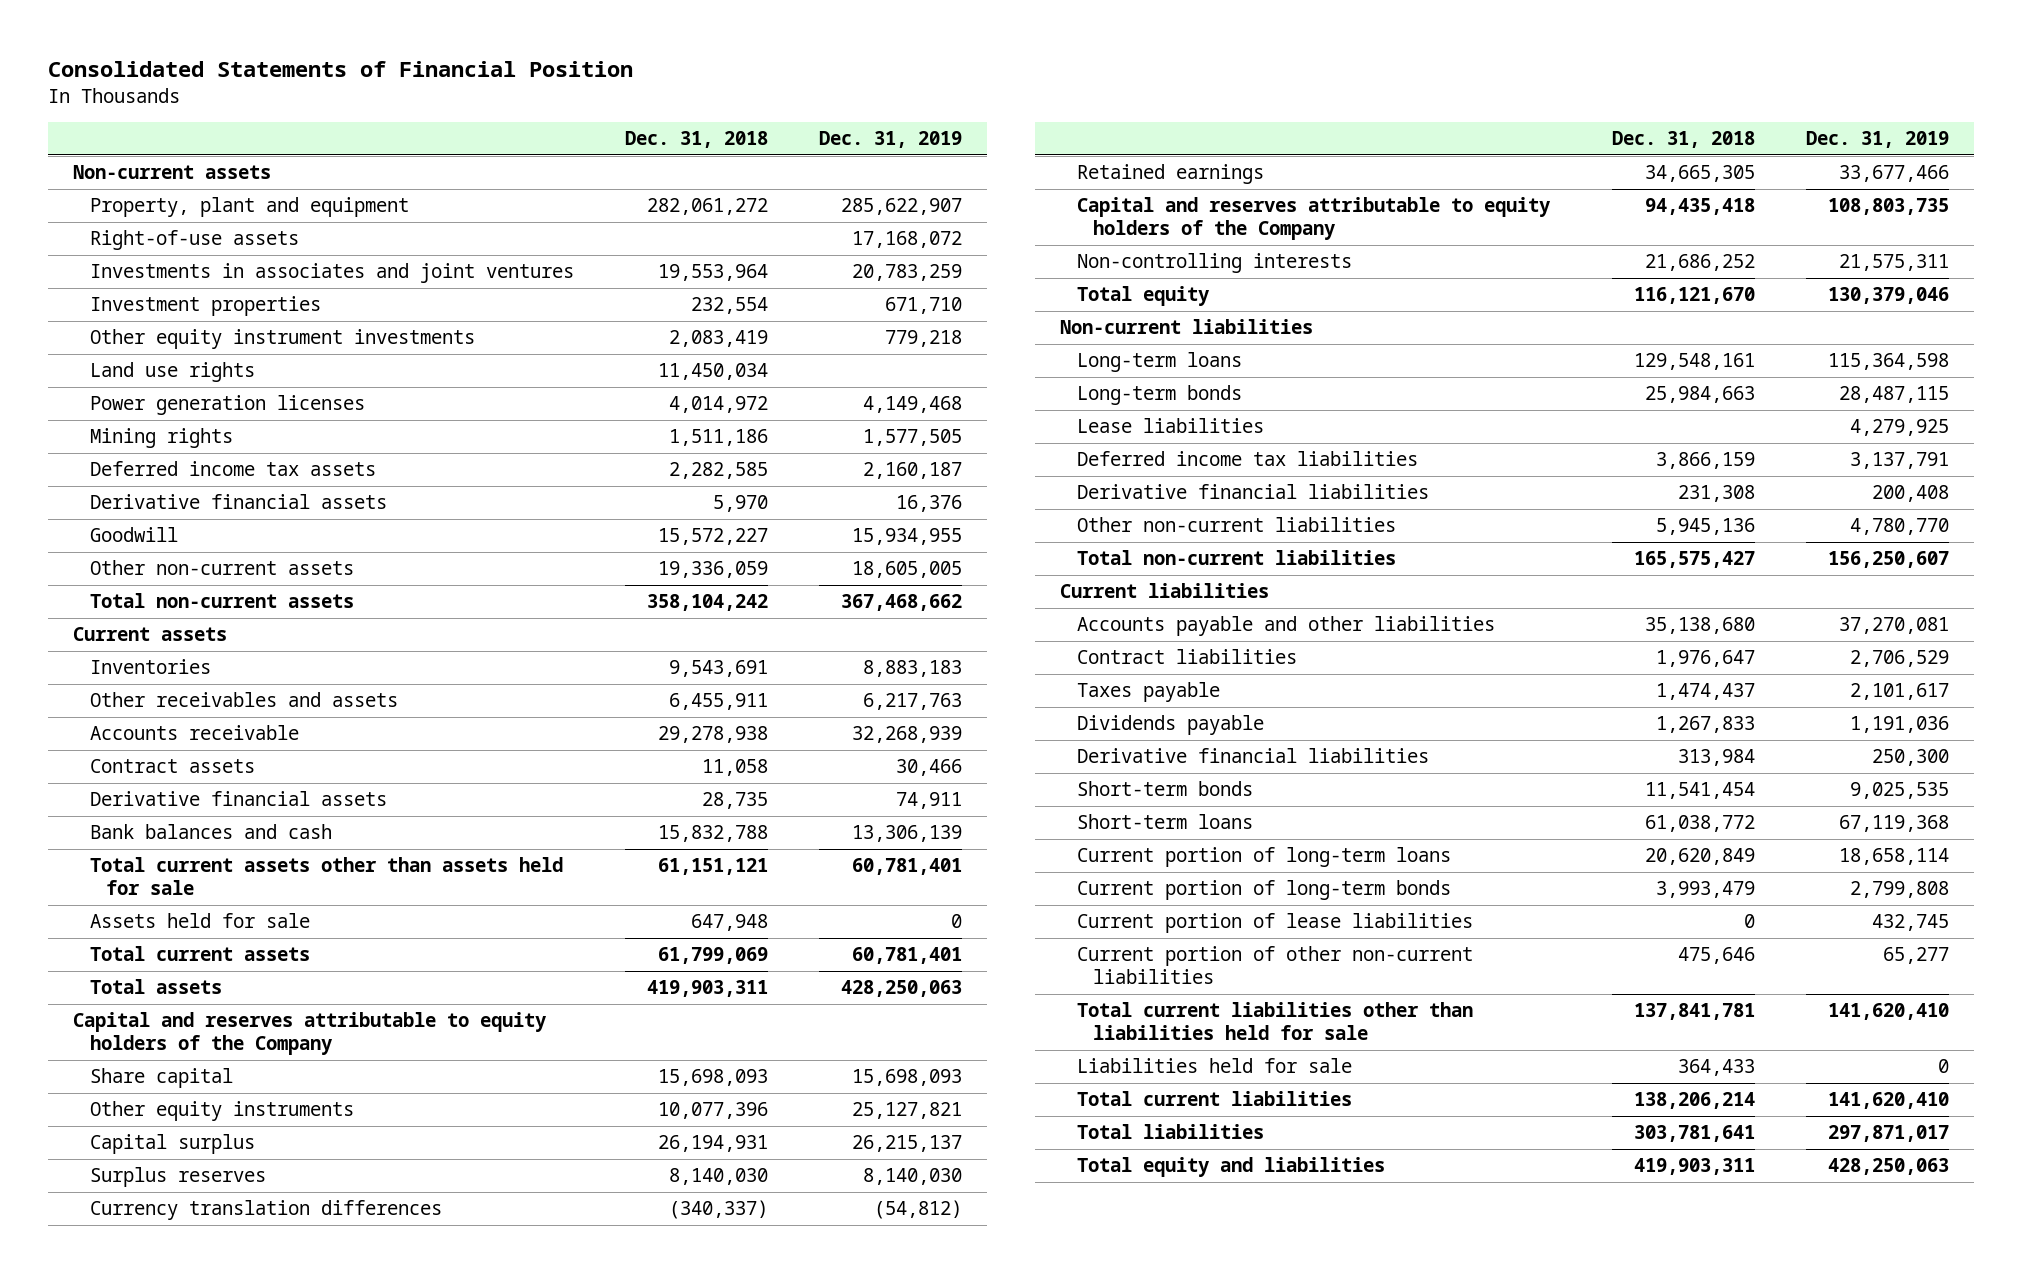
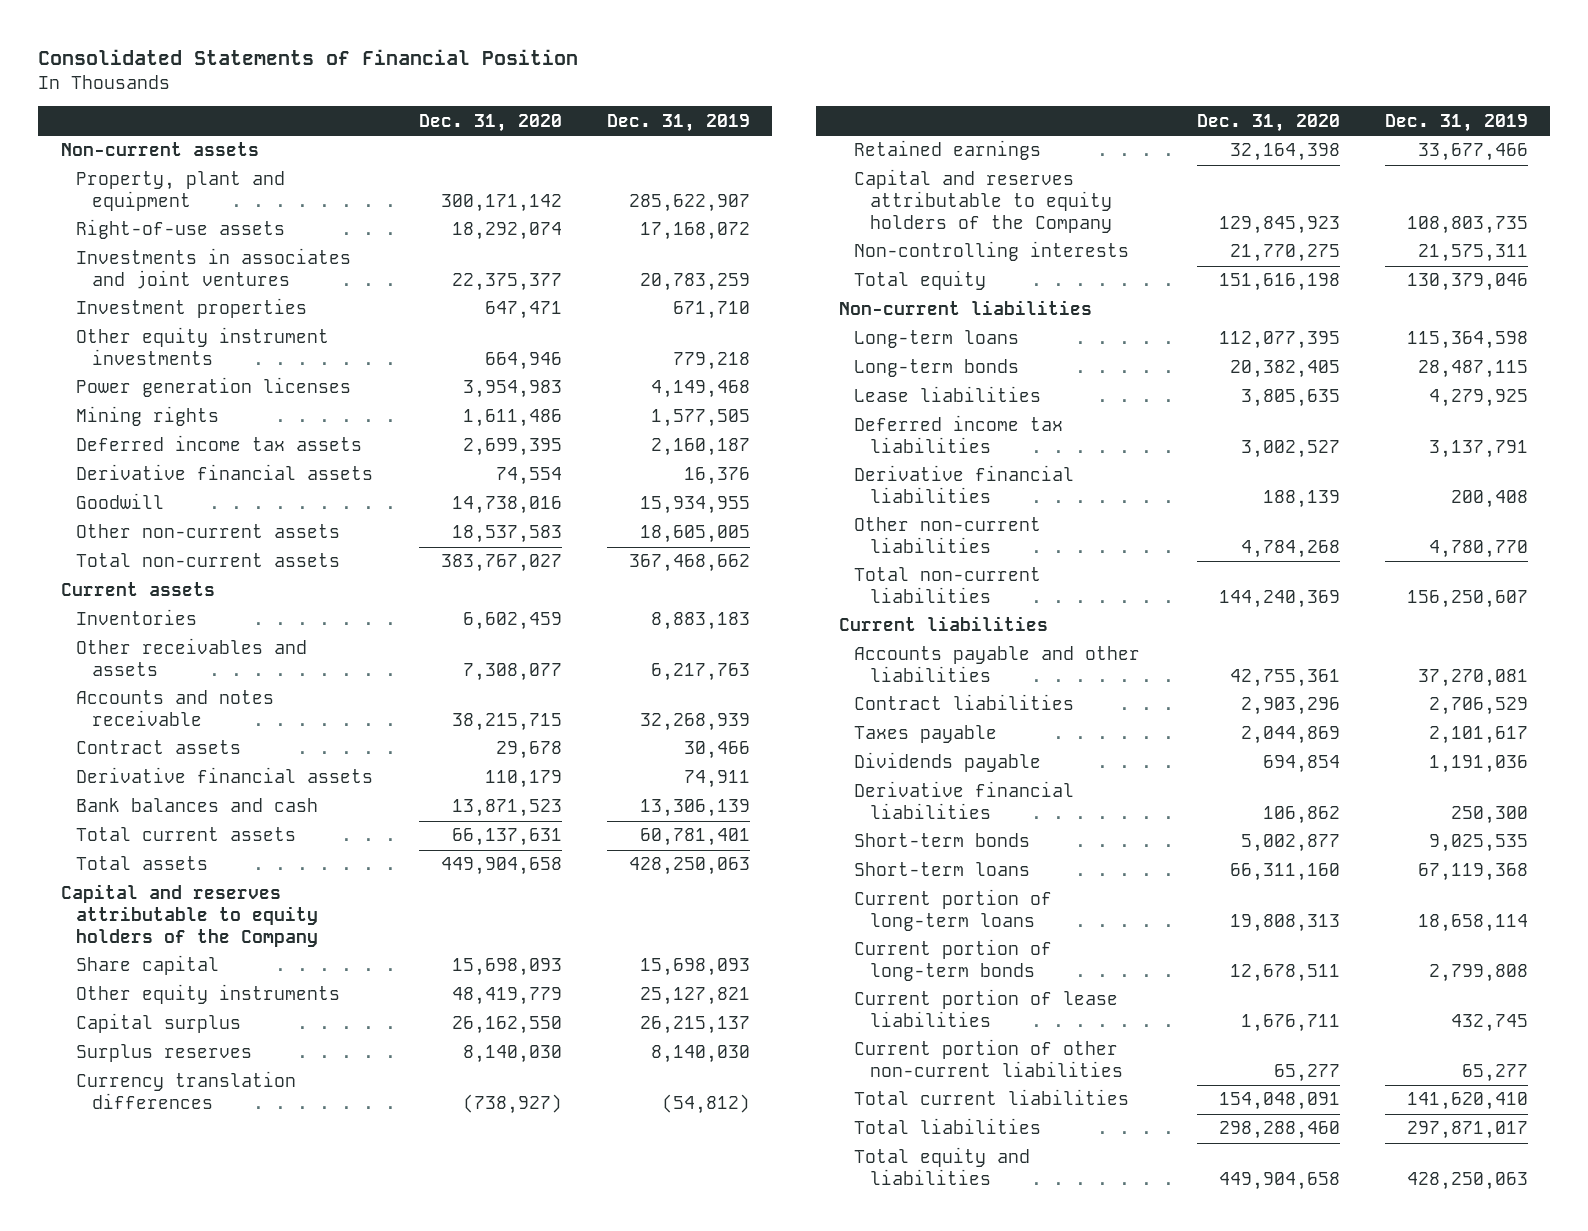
- | Dec. 31, 2018 | Dec. 31, 2019
+ | Dec. 31, 2020 | Dec. 31, 2019
- Land use rights | 11,450,034 |
- Accounts receivable | 29,278,938 | 32,268,939
+ Accounts and notes receivable | 38,215,715 | 32,268,939
- Total current assets other than assets held for sale | 61,151,121 | 60,781,401
- Assets held for sale | 647,948 | 0
- Total current liabilities other than liabilities held for sale | 137,841,781 | 141,620,410
- Liabilities held for sale | 364,433 | 0

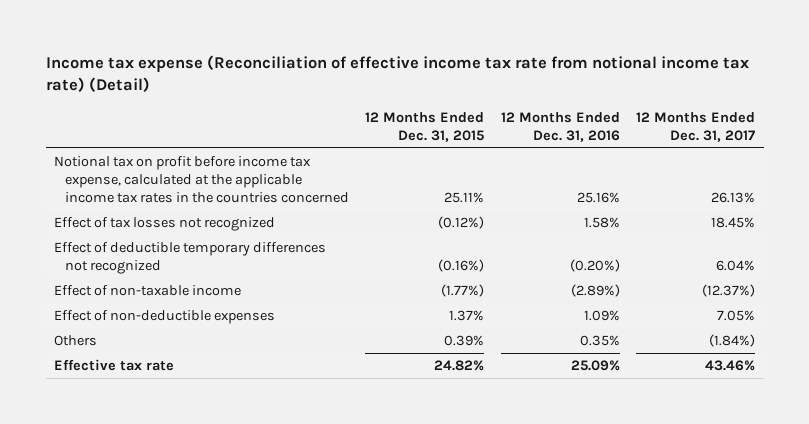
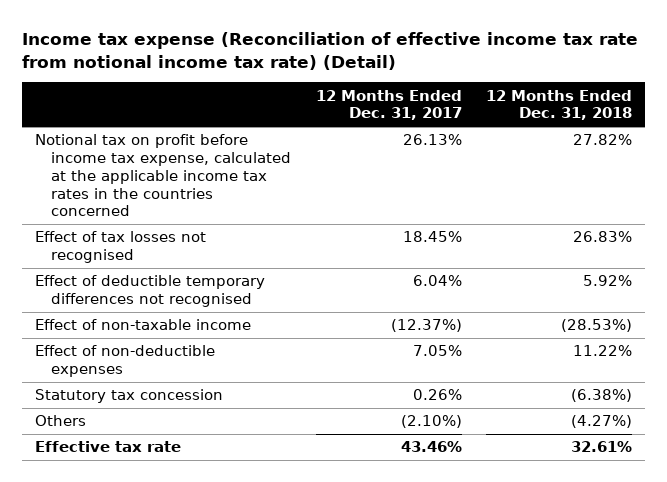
- | 12 Months Ended Dec. 31, 2015 | 12 Months Ended Dec. 31, 2016 | 12 Months Ended Dec. 31, 2017
+ | 12 Months Ended Dec. 31, 2017 | 12 Months Ended Dec. 31, 2018
- Effect of tax losses not recognized | (0.12%) | 1.58% | 18.45%
- Effect of deductible temporary differences not recognized | (0.16%) | (0.20%) | 6.04%
+ Effect of tax losses not recognised | 18.45% | 26.83%
+ Effect of deductible temporary differences not recognised | 6.04% | 5.92%
- Others | 0.39% | 0.35% | (1.84%)
+ Statutory tax concession | 0.26% | (6.38%)
+ Others | (2.10%) | (4.27%)

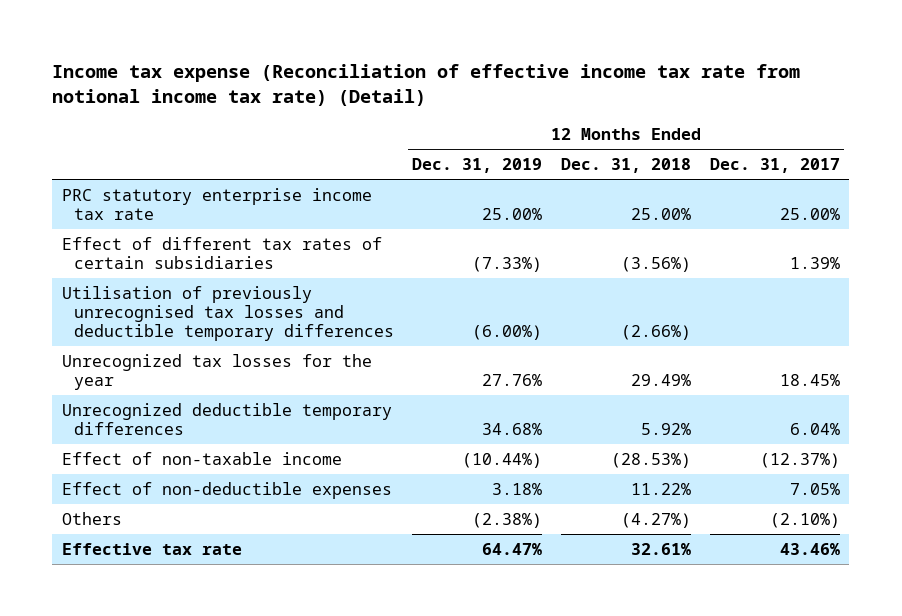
- | 12 Months Ended Dec. 31, 2017 | 12 Months Ended Dec. 31, 2018
+ | 12 Months Ended Dec. 31, 2019 | 12 Months Ended Dec. 31, 2018 | 12 Months Ended Dec. 31, 2017
- Notional tax on profit before income tax expense, calculated at the applicable income tax rates in the countries concerned | 26.13% | 27.82%
- Effect of tax losses not recognised | 18.45% | 26.83%
- Effect of deductible temporary differences not recognised | 6.04% | 5.92%
+ PRC statutory enterprise income tax rate | 25.00% | 25.00% | 25.00%
+ Effect of different tax rates of certain subsidiaries | (7.33%) | (3.56%) | 1.39%
+ Utilisation of previously unrecognised tax losses and deductible temporary differences | (6.00%) | (2.66%) |
+ Unrecognized tax losses for the year | 27.76% | 29.49% | 18.45%
+ Unrecognized deductible temporary differences | 34.68% | 5.92% | 6.04%
- Statutory tax concession | 0.26% | (6.38%)

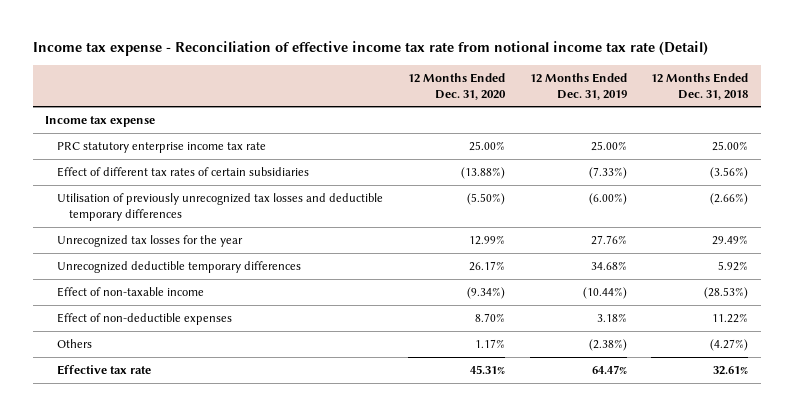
- Income tax expense (Reconciliation of effective income tax rate from notional income tax rate) (Detail)
+ Income tax expense - Reconciliation of effective income tax rate from notional income tax rate (Detail)
- | 12 Months Ended Dec. 31, 2019 | 12 Months Ended Dec. 31, 2018 | 12 Months Ended Dec. 31, 2017
+ | 12 Months Ended Dec. 31, 2020 | 12 Months Ended Dec. 31, 2019 | 12 Months Ended Dec. 31, 2018
+ Income tax expense
- Utilisation of previously unrecognised tax losses and deductible temporary differences | (6.00%) | (2.66%) |
+ Utilisation of previously unrecognized tax losses and deductible temporary differences | (5.50%) | (6.00%) | (2.66%)

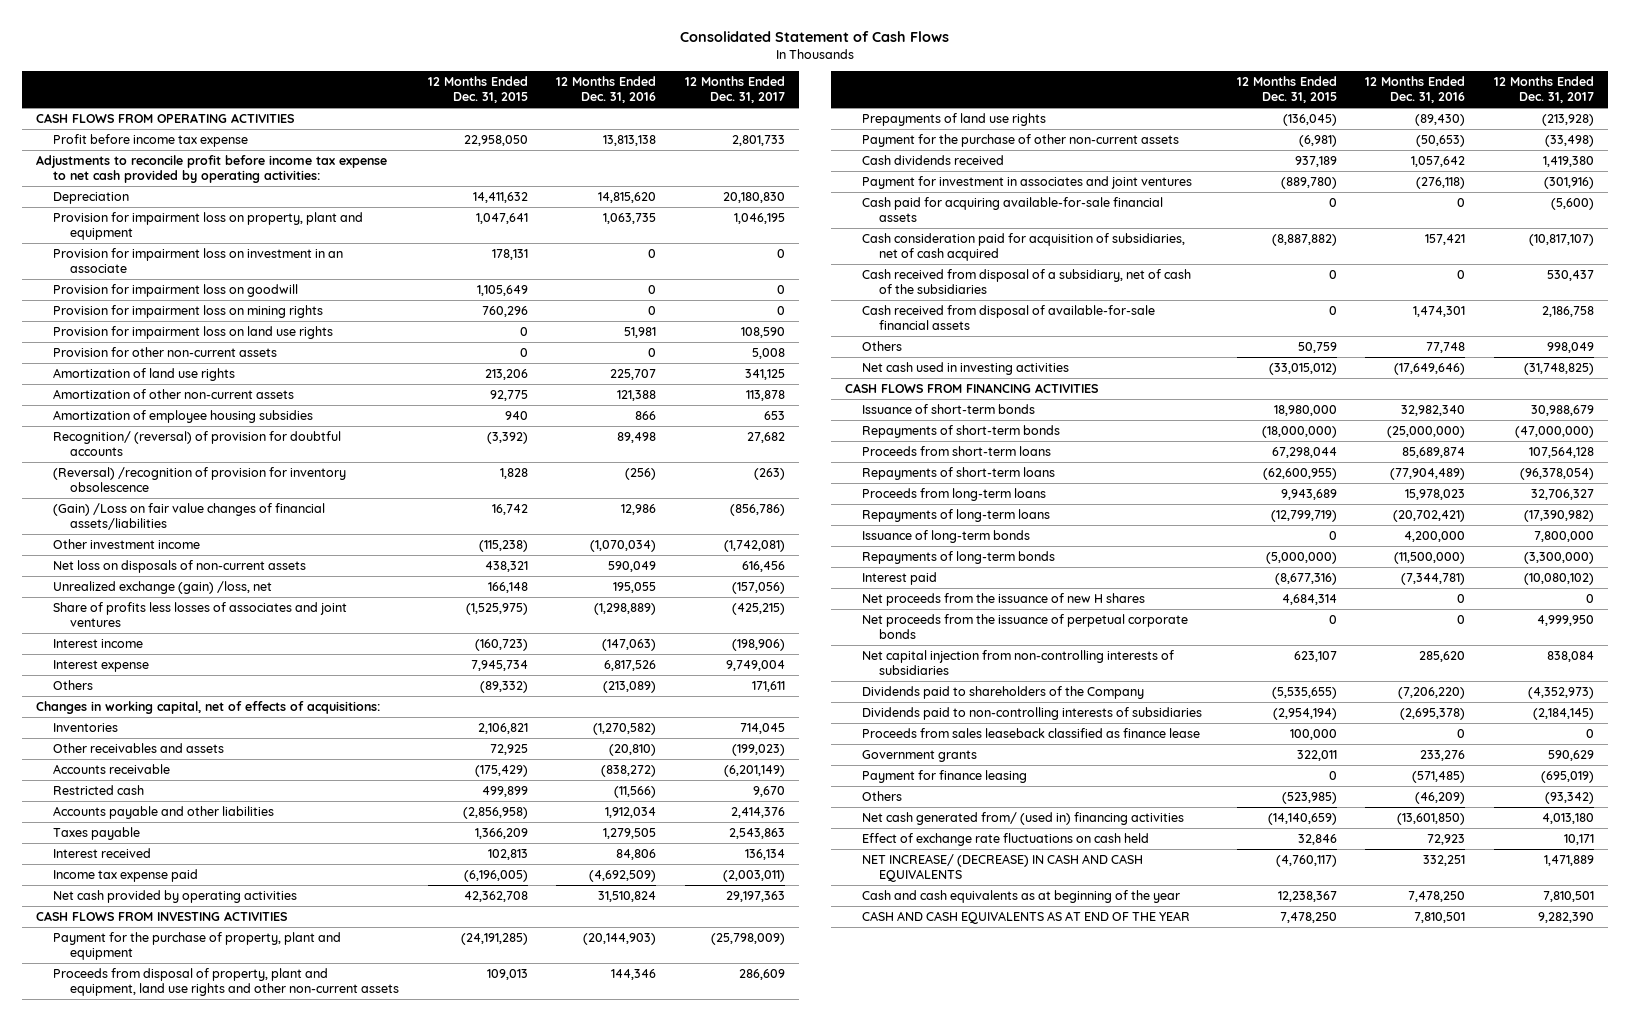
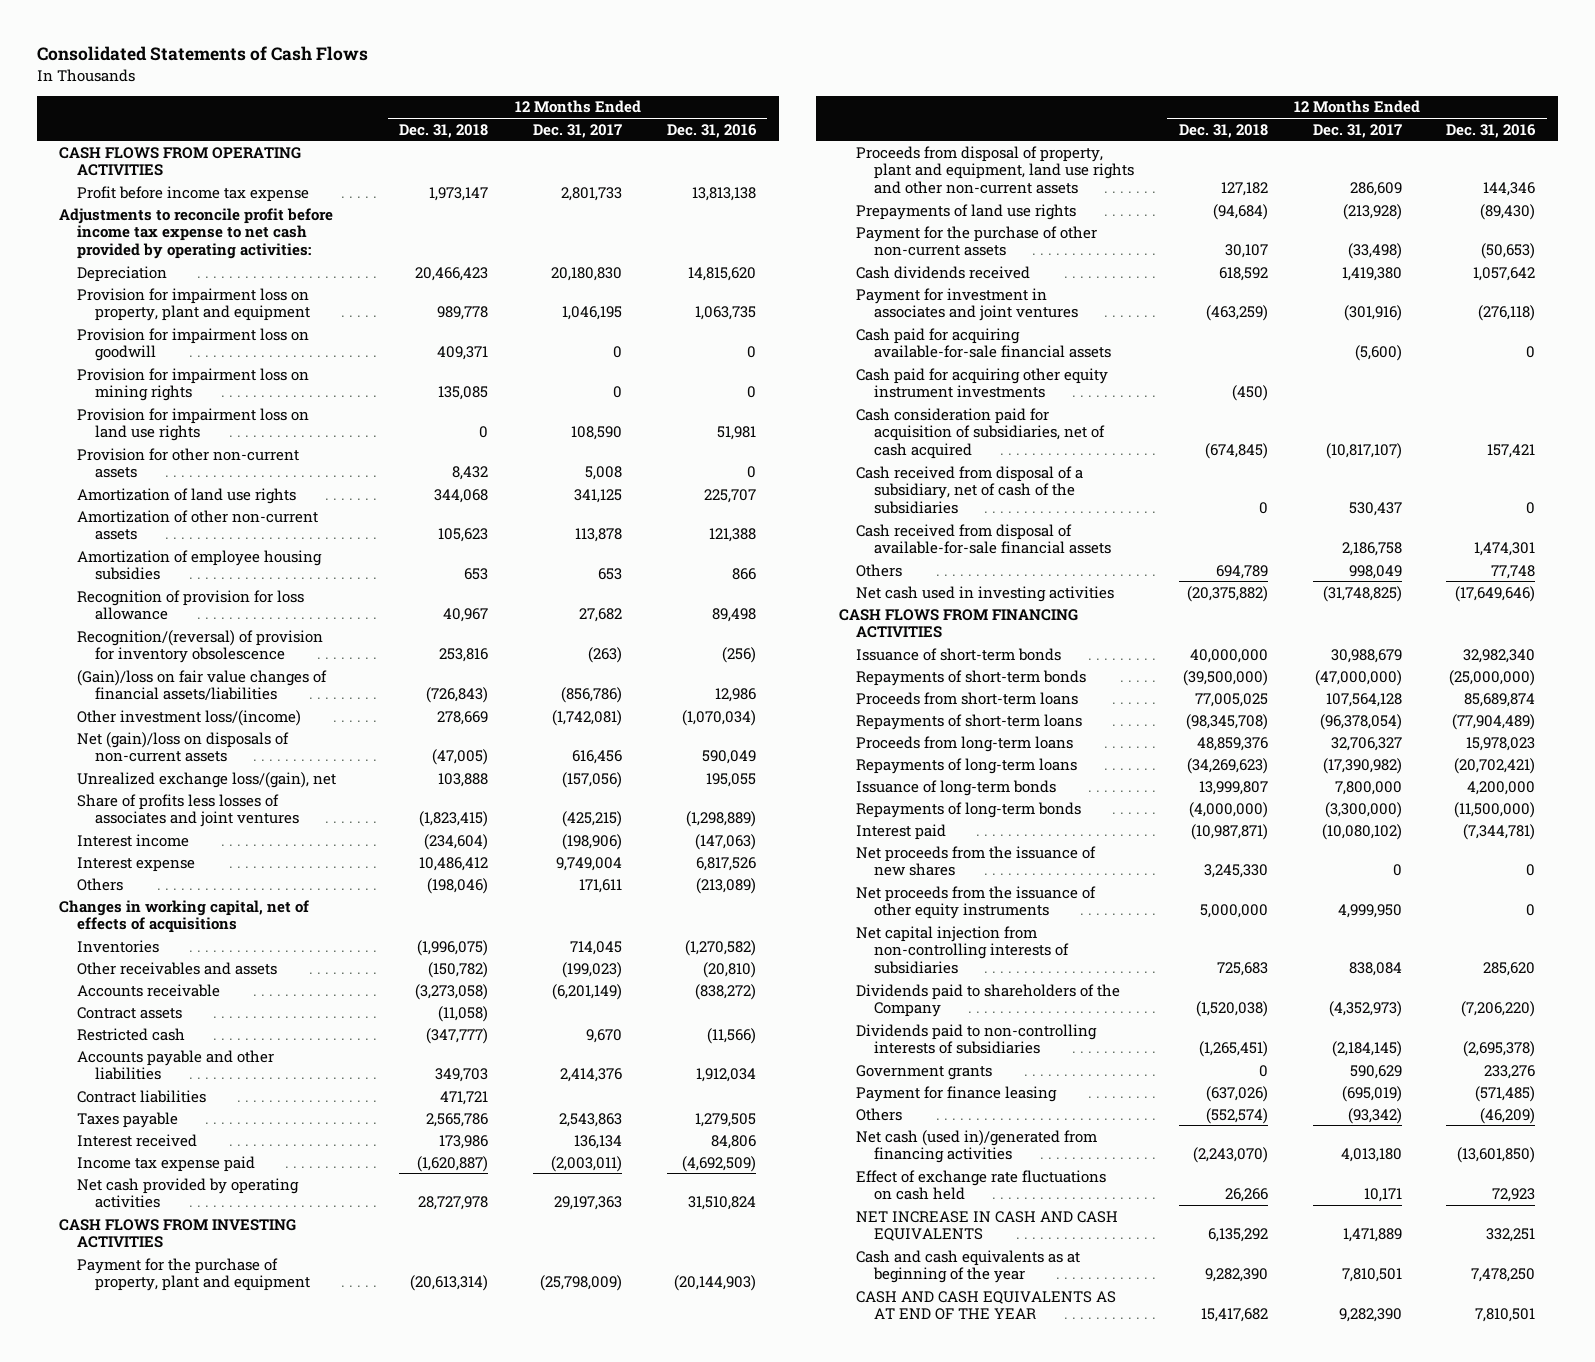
- Consolidated Statement of Cash Flows
+ Consolidated Statements of Cash Flows
- | 12 Months Ended Dec. 31, 2015 | 12 Months Ended Dec. 31, 2016 | 12 Months Ended Dec. 31, 2017
+ | 12 Months Ended Dec. 31, 2018 | 12 Months Ended Dec. 31, 2017 | 12 Months Ended Dec. 31, 2016
- Provision for impairment loss on investment in an associate | 178,131 | 0 | 0
- Recognition/ (reversal) of provision for doubtful accounts | (3,392) | 89,498 | 27,682
- (Reversal) /recognition of provision for inventory obsolescence | 1,828 | (256) | (263)
- (Gain) /Loss on fair value changes of financial assets/liabilities | 16,742 | 12,986 | (856,786)
- Other investment income | (115,238) | (1,070,034) | (1,742,081)
- Net loss on disposals of non-current assets | 438,321 | 590,049 | 616,456
- Unrealized exchange (gain) /loss, net | 166,148 | 195,055 | (157,056)
+ Recognition of provision for loss allowance | 40,967 | 27,682 | 89,498
+ Recognition/(reversal) of provision for inventory obsolescence | 253,816 | (263) | (256)
+ (Gain)/loss on fair value changes of financial assets/liabilities | (726,843) | (856,786) | 12,986
+ Other investment loss/(income) | 278,669 | (1,742,081) | (1,070,034)
+ Net (gain)/loss on disposals of non-current assets | (47,005) | 616,456 | 590,049
+ Unrealized exchange loss/(gain), net | 103,888 | (157,056) | 195,055
- Changes in working capital, net of effects of acquisitions:
+ Changes in working capital, net of effects of acquisitions
+ Contract assets | (11,058) | |
+ Contract liabilities | 471,721 | |
+ Cash paid for acquiring other equity instrument investments | (450) | |
- Net proceeds from the issuance of new H shares | 4,684,314 | 0 | 0
- Net proceeds from the issuance of perpetual corporate bonds | 0 | 0 | 4,999,950
+ Net proceeds from the issuance of new shares | 3,245,330 | 0 | 0
+ Net proceeds from the issuance of other equity instruments | 5,000,000 | 4,999,950 | 0
- Proceeds from sales leaseback classified as finance lease | 100,000 | 0 | 0
- Net cash generated from/ (used in) financing activities | (14,140,659) | (13,601,850) | 4,013,180
+ Net cash (used in)/generated from financing activities | (2,243,070) | 4,013,180 | (13,601,850)
- NET INCREASE/ (DECREASE) IN CASH AND CASH EQUIVALENTS | (4,760,117) | 332,251 | 1,471,889
+ NET INCREASE IN CASH AND CASH EQUIVALENTS | 6,135,292 | 1,471,889 | 332,251

